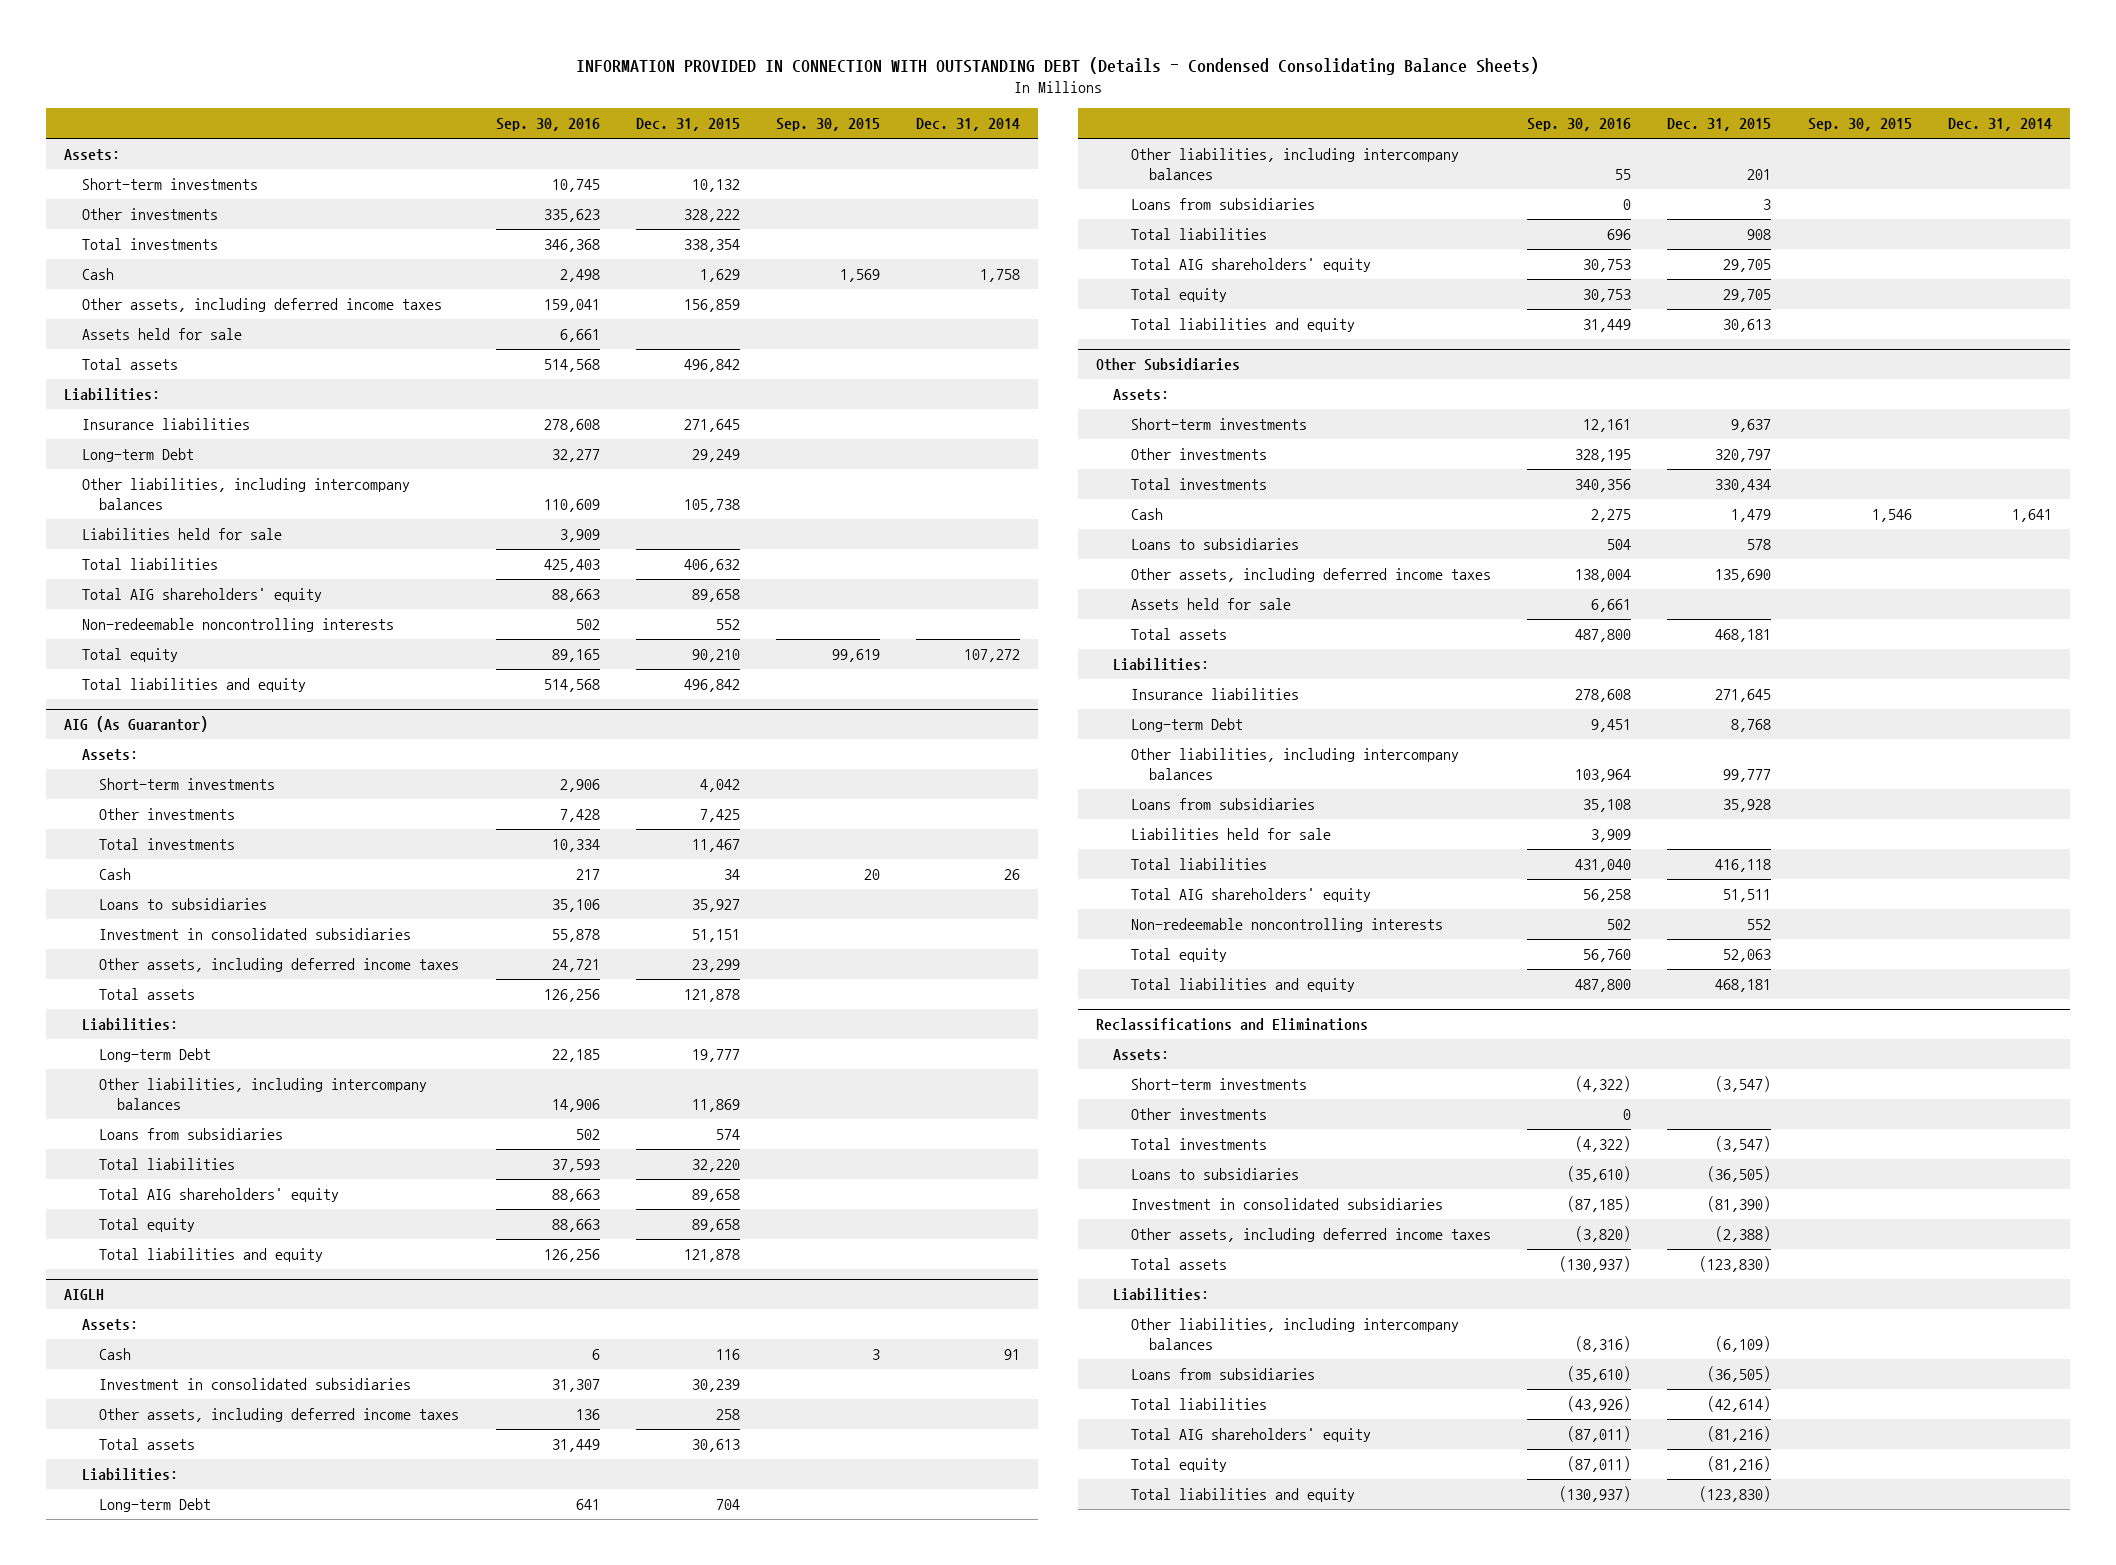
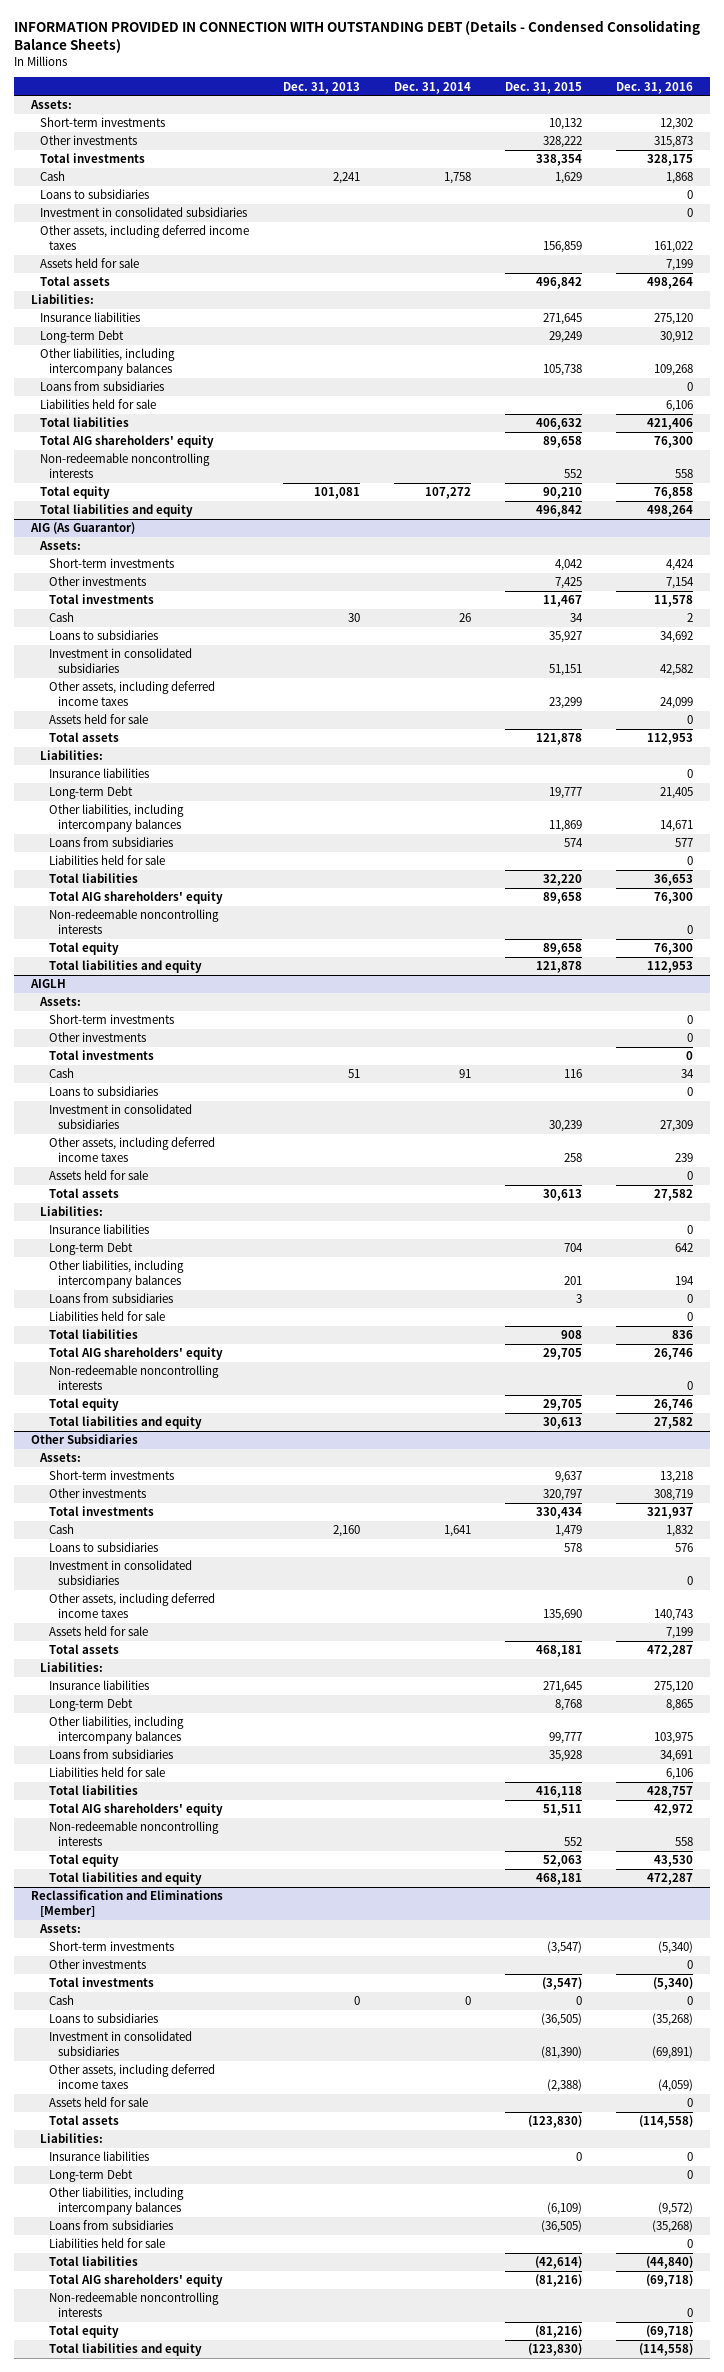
- | Sep. 30, 2016 | Dec. 31, 2015 | Sep. 30, 2015 | Dec. 31, 2014
+ | Dec. 31, 2013 | Dec. 31, 2014 | Dec. 31, 2015 | Dec. 31, 2016
+ Loans to subsidiaries | | | | 0
+ Investment in consolidated subsidiaries | | | | 0
+ Loans from subsidiaries | | | | 0
@ AIG (As Guarantor)
+ Assets held for sale | | | | 0
+ Insurance liabilities | | | | 0
+ Liabilities held for sale | | | | 0
+ Non-redeemable noncontrolling interests | | | | 0
@ AIGLH
+ Short-term investments | | | | 0
+ Other investments | | | | 0
+ Total investments | | | | 0
+ Loans to subsidiaries | | | | 0
+ Assets held for sale | | | | 0
+ Insurance liabilities | | | | 0
+ Liabilities held for sale | | | | 0
+ Non-redeemable noncontrolling interests | | | | 0
@ Other Subsidiaries
+ Investment in consolidated subsidiaries | | | | 0
- Reclassifications and Eliminations
+ Reclassification and Eliminations [Member]
+ Cash | 0 | 0 | 0 | 0
+ Assets held for sale | | | | 0
+ Insurance liabilities | | | 0 | 0
+ Long-term Debt | | | | 0
+ Liabilities held for sale | | | | 0
+ Non-redeemable noncontrolling interests | | | | 0

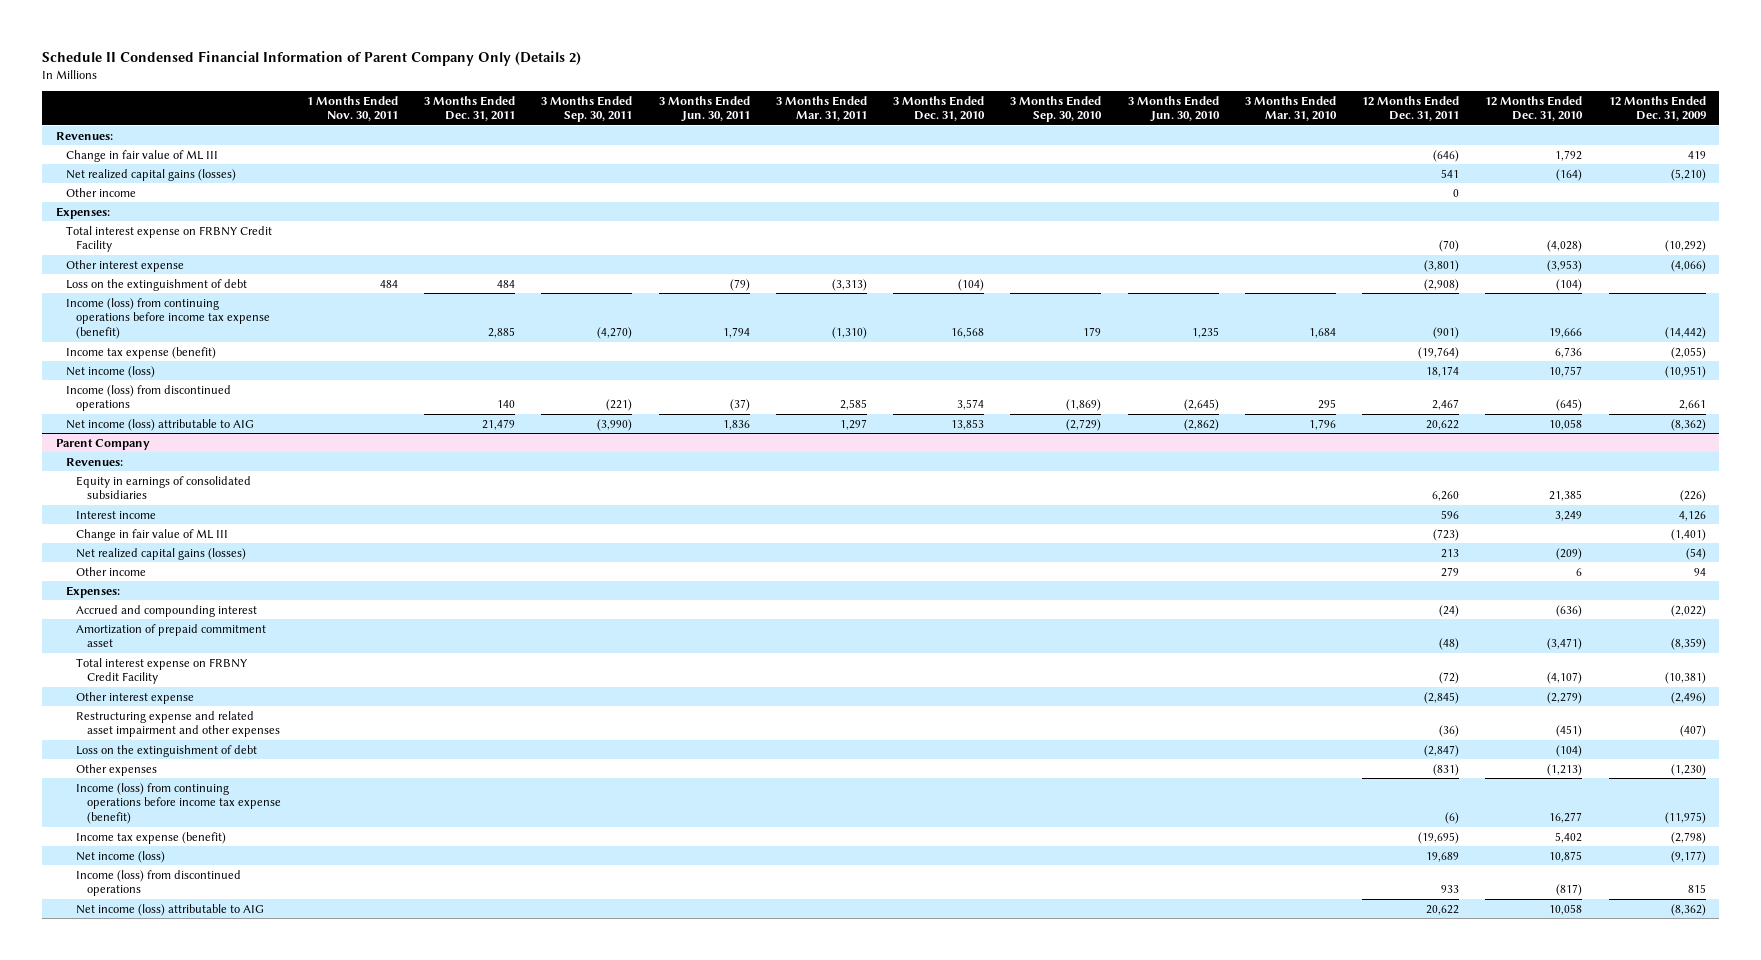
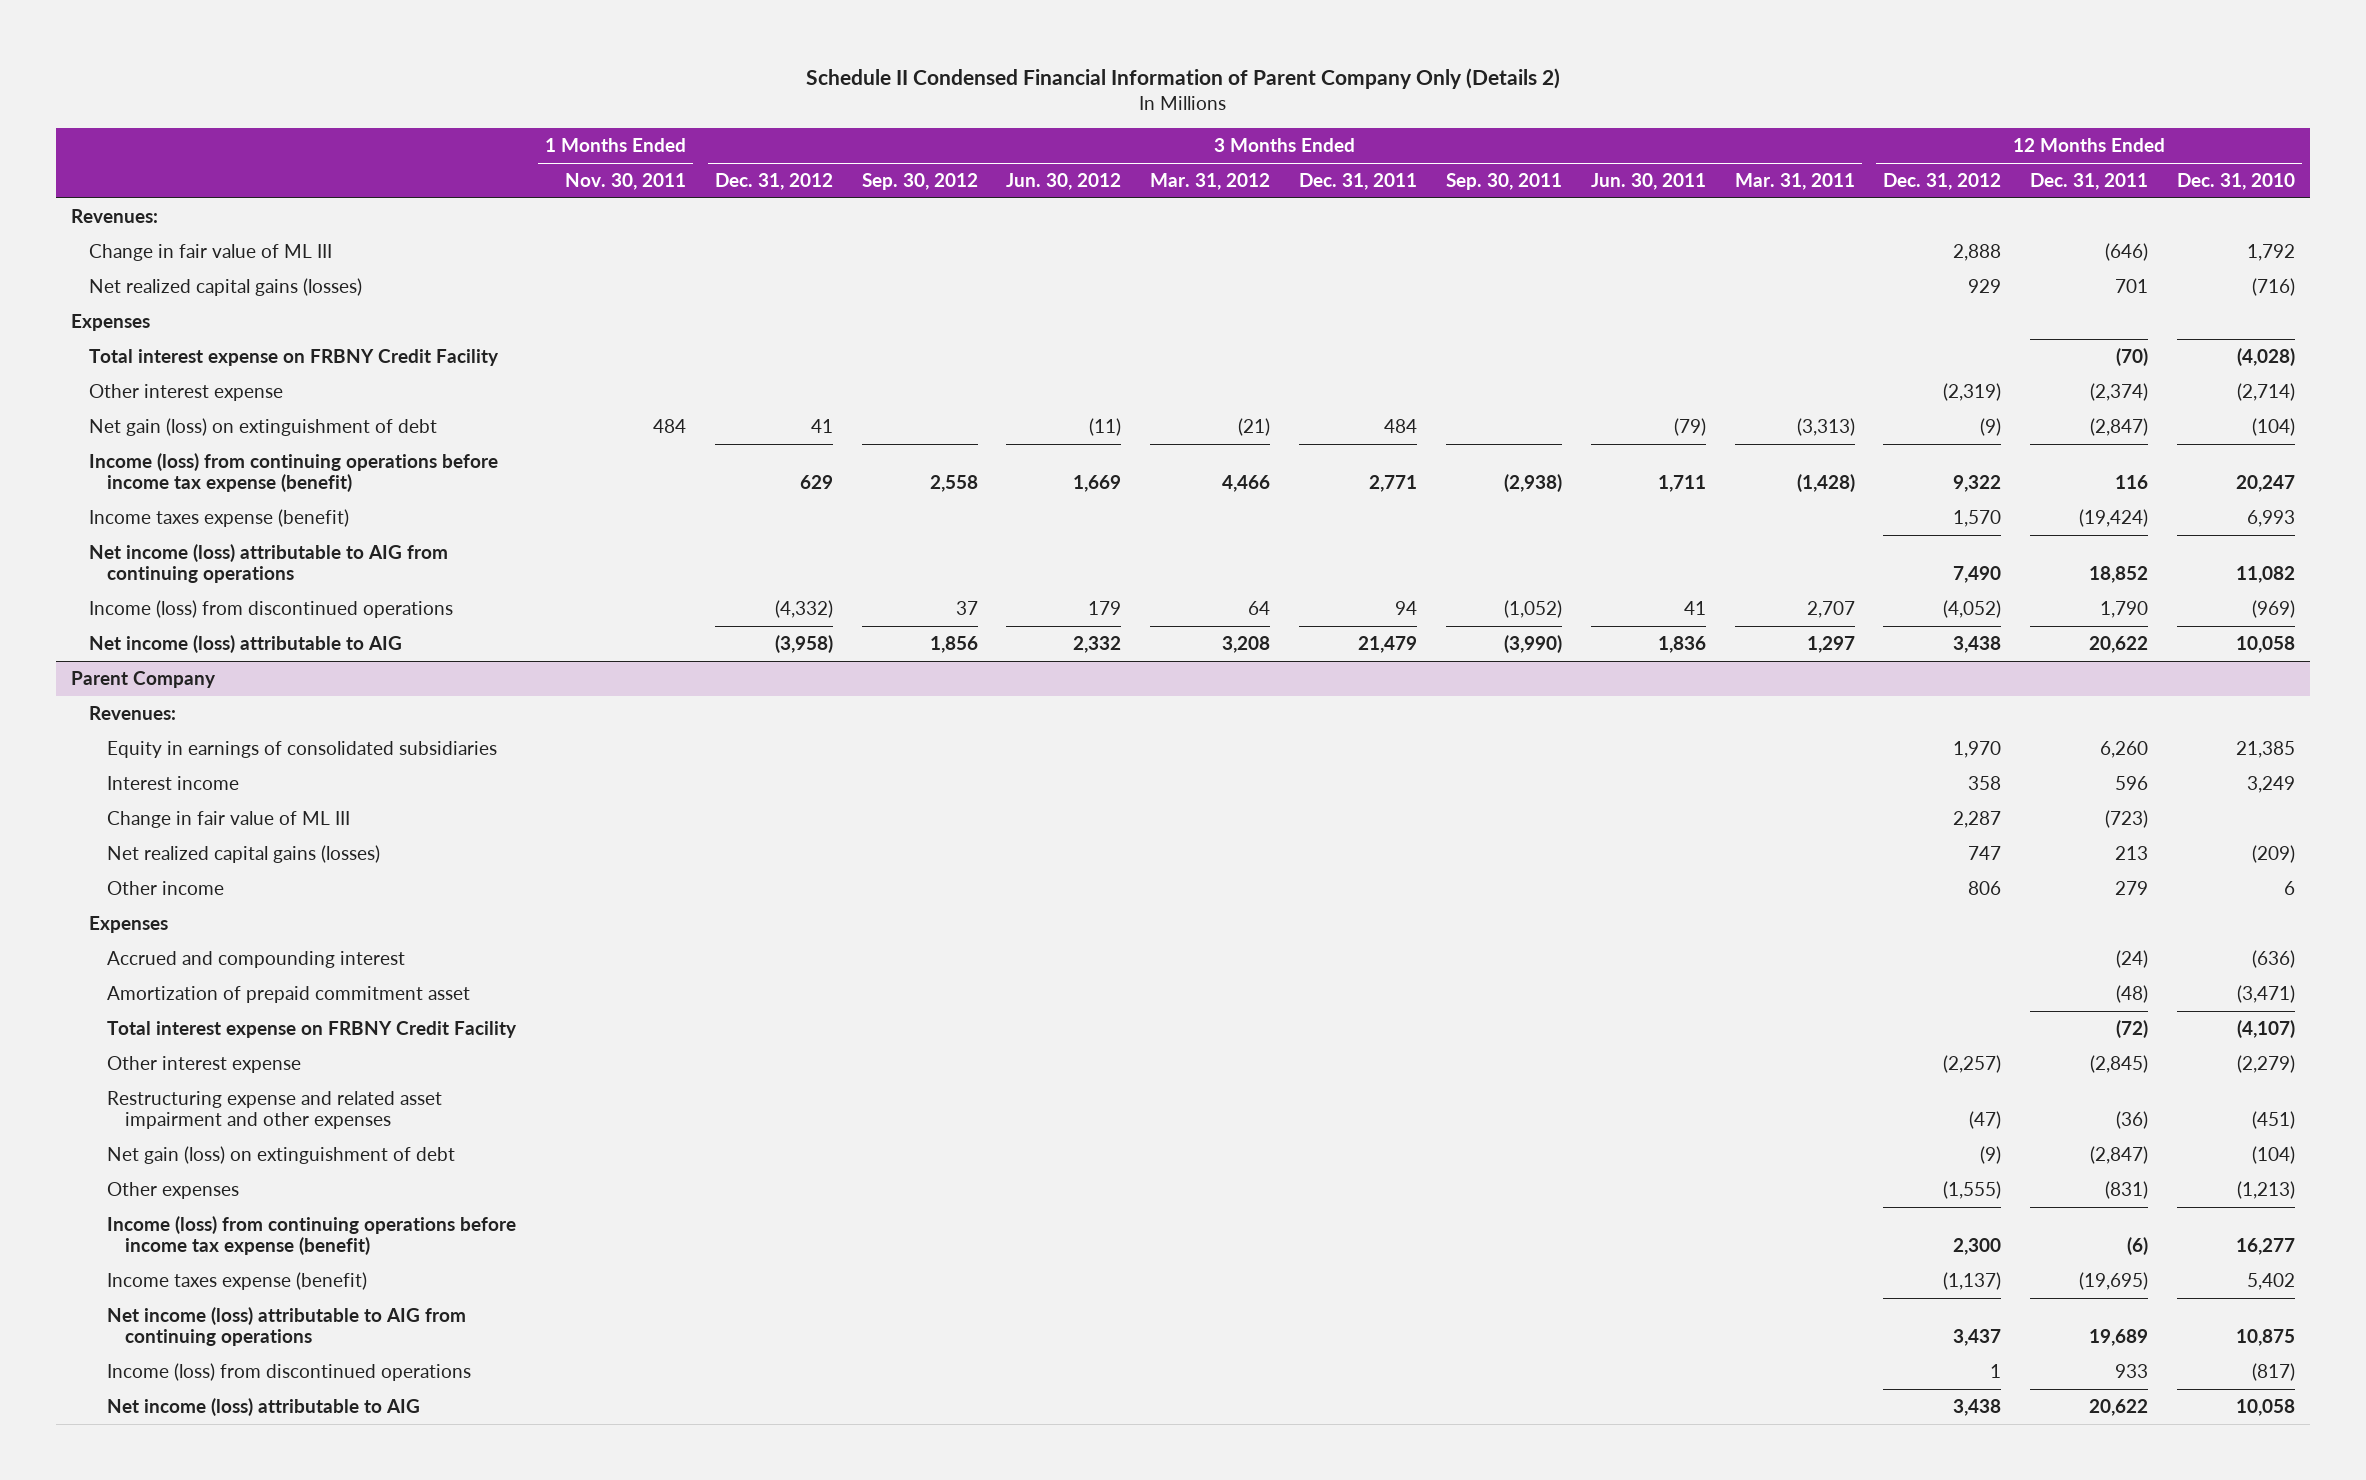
- | 1 Months Ended Nov. 30, 2011 | 3 Months Ended Dec. 31, 2011 | 3 Months Ended Sep. 30, 2011 | 3 Months Ended Jun. 30, 2011 | 3 Months Ended Mar. 31, 2011 | 3 Months Ended Dec. 31, 2010 | 3 Months Ended Sep. 30, 2010 | 3 Months Ended Jun. 30, 2010 | 3 Months Ended Mar. 31, 2010 | 12 Months Ended Dec. 31, 2011 | 12 Months Ended Dec. 31, 2010 | 12 Months Ended Dec. 31, 2009
+ | 1 Months Ended Nov. 30, 2011 | 3 Months Ended Dec. 31, 2012 | 3 Months Ended Sep. 30, 2012 | 3 Months Ended Jun. 30, 2012 | 3 Months Ended Mar. 31, 2012 | 3 Months Ended Dec. 31, 2011 | 3 Months Ended Sep. 30, 2011 | 3 Months Ended Jun. 30, 2011 | 3 Months Ended Mar. 31, 2011 | 12 Months Ended Dec. 31, 2012 | 12 Months Ended Dec. 31, 2011 | 12 Months Ended Dec. 31, 2010
- Net realized capital gains (losses) | | | | | | | | | | 541 | (164) | (5,210)
- Other income | | | | | | | | | | 0 | |
- Expenses:
+ Net realized capital gains (losses) | | | | | | | | | | 929 | 701 | (716)
+ Expenses
- Other interest expense | | | | | | | | | | (3,801) | (3,953) | (4,066)
- Loss on the extinguishment of debt | 484 | 484 | | (79) | (3,313) | (104) | | | | (2,908) | (104) |
- Income (loss) from continuing operations before income tax expense (benefit) | | 2,885 | (4,270) | 1,794 | (1,310) | 16,568 | 179 | 1,235 | 1,684 | (901) | 19,666 | (14,442)
- Income tax expense (benefit) | | | | | | | | | | (19,764) | 6,736 | (2,055)
- Net income (loss) | | | | | | | | | | 18,174 | 10,757 | (10,951)
- Income (loss) from discontinued operations | | 140 | (221) | (37) | 2,585 | 3,574 | (1,869) | (2,645) | 295 | 2,467 | (645) | 2,661
+ Other interest expense | | | | | | | | | | (2,319) | (2,374) | (2,714)
+ Net gain (loss) on extinguishment of debt | 484 | 41 | | (11) | (21) | 484 | | (79) | (3,313) | (9) | (2,847) | (104)
+ Income (loss) from continuing operations before income tax expense (benefit) | | 629 | 2,558 | 1,669 | 4,466 | 2,771 | (2,938) | 1,711 | (1,428) | 9,322 | 116 | 20,247
+ Income taxes expense (benefit) | | | | | | | | | | 1,570 | (19,424) | 6,993
+ Net income (loss) attributable to AIG from continuing operations | | | | | | | | | | 7,490 | 18,852 | 11,082
+ Income (loss) from discontinued operations | | (4,332) | 37 | 179 | 64 | 94 | (1,052) | 41 | 2,707 | (4,052) | 1,790 | (969)
@ Parent Company
- Expenses:
+ Expenses
- Loss on the extinguishment of debt | | | | | | | | | | (2,847) | (104) |
+ Net gain (loss) on extinguishment of debt | | | | | | | | | | (9) | (2,847) | (104)
- Income tax expense (benefit) | | | | | | | | | | (19,695) | 5,402 | (2,798)
- Net income (loss) | | | | | | | | | | 19,689 | 10,875 | (9,177)
+ Income taxes expense (benefit) | | | | | | | | | | (1,137) | (19,695) | 5,402
+ Net income (loss) attributable to AIG from continuing operations | | | | | | | | | | 3,437 | 19,689 | 10,875

